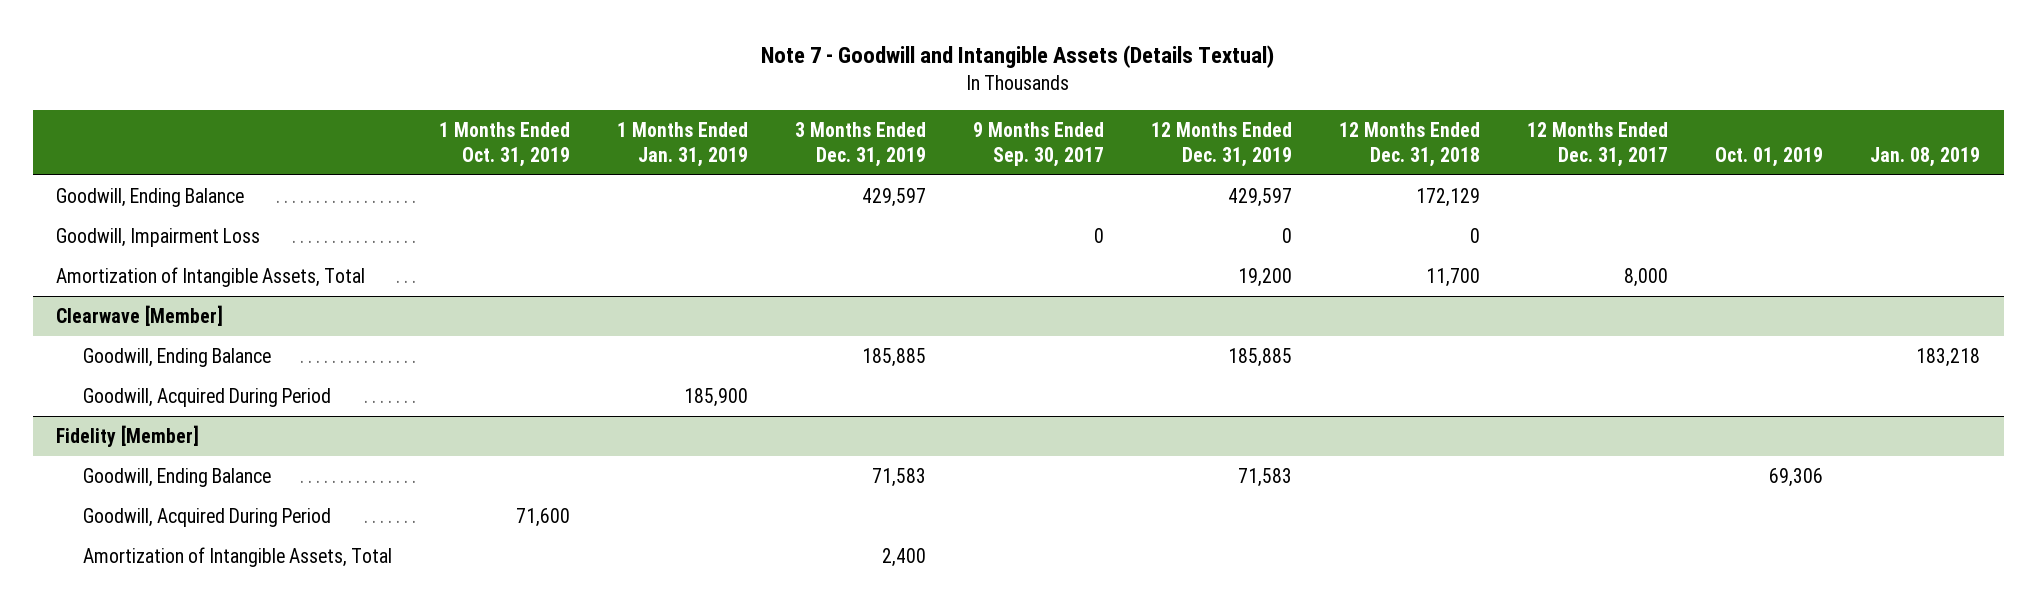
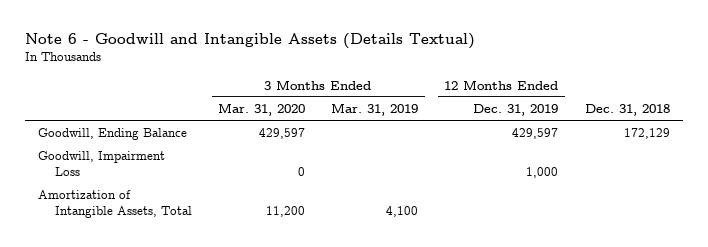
- Note 7 - Goodwill and Intangible Assets (Details Textual)
+ Note 6 - Goodwill and Intangible Assets (Details Textual)
- | 1 Months Ended Oct. 31, 2019 | 1 Months Ended Jan. 31, 2019 | 3 Months Ended Dec. 31, 2019 | 9 Months Ended Sep. 30, 2017 | 12 Months Ended Dec. 31, 2019 | 12 Months Ended Dec. 31, 2018 | 12 Months Ended Dec. 31, 2017 | Oct. 01, 2019 | Jan. 08, 2019
+ | 3 Months Ended Mar. 31, 2020 | 3 Months Ended Mar. 31, 2019 | 12 Months Ended Dec. 31, 2019 | Dec. 31, 2018
- Goodwill, Impairment Loss | | | | 0 | 0 | 0 | | |
- Amortization of Intangible Assets, Total | | | | | 19,200 | 11,700 | 8,000 | |
- Clearwave [Member]
- Goodwill, Ending Balance | | | 185,885 | | 185,885 | | | | 183,218
- Goodwill, Acquired During Period | | 185,900 | | | | | | |
- Fidelity [Member]
- Goodwill, Ending Balance | | | 71,583 | | 71,583 | | | 69,306 |
- Goodwill, Acquired During Period | 71,600 | | | | | | | |
+ Goodwill, Impairment Loss | 0 | | 1,000 |

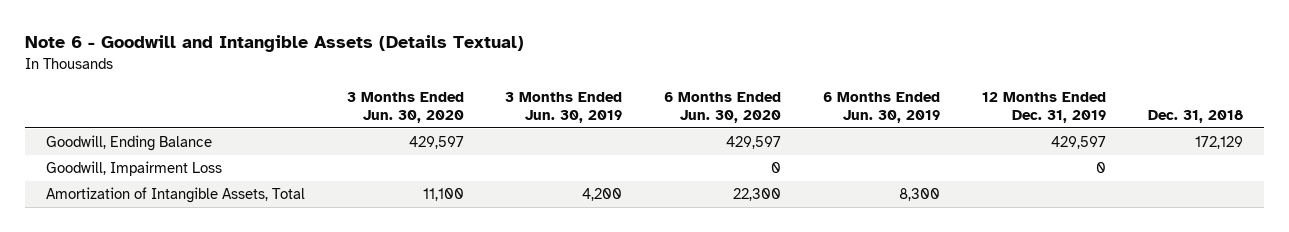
- | 3 Months Ended Mar. 31, 2020 | 3 Months Ended Mar. 31, 2019 | 12 Months Ended Dec. 31, 2019 | Dec. 31, 2018
+ | 3 Months Ended Jun. 30, 2020 | 3 Months Ended Jun. 30, 2019 | 6 Months Ended Jun. 30, 2020 | 6 Months Ended Jun. 30, 2019 | 12 Months Ended Dec. 31, 2019 | Dec. 31, 2018
- Goodwill, Impairment Loss | 0 | | 1,000 |
+ Goodwill, Impairment Loss | | | 0 | | 0 |

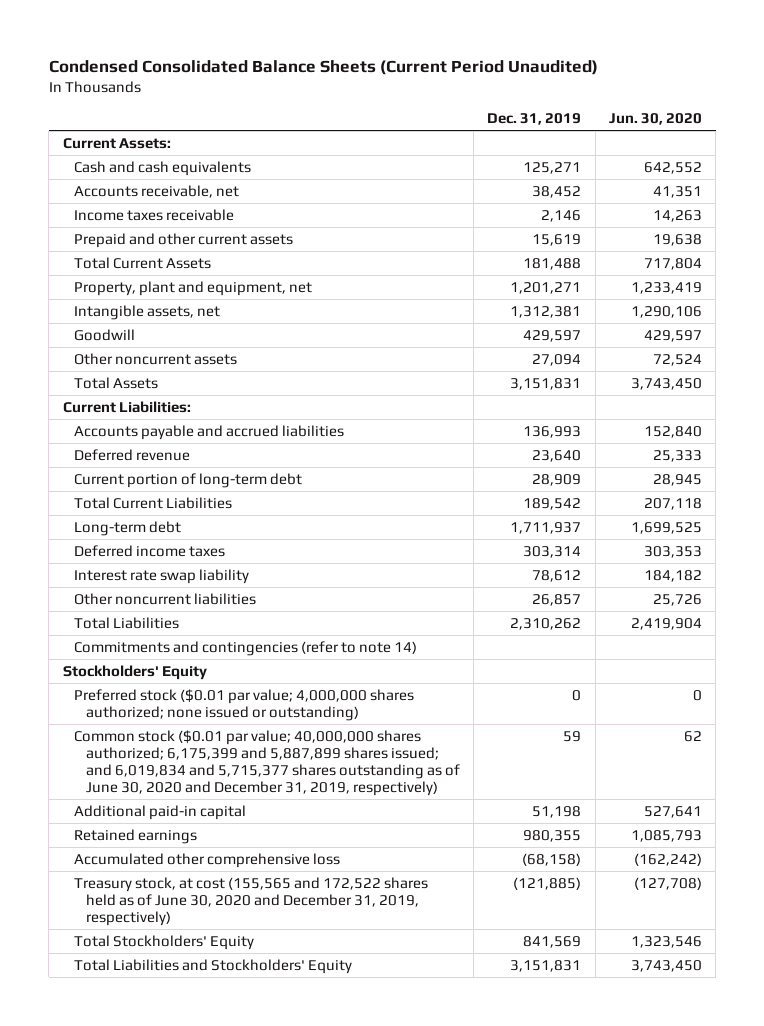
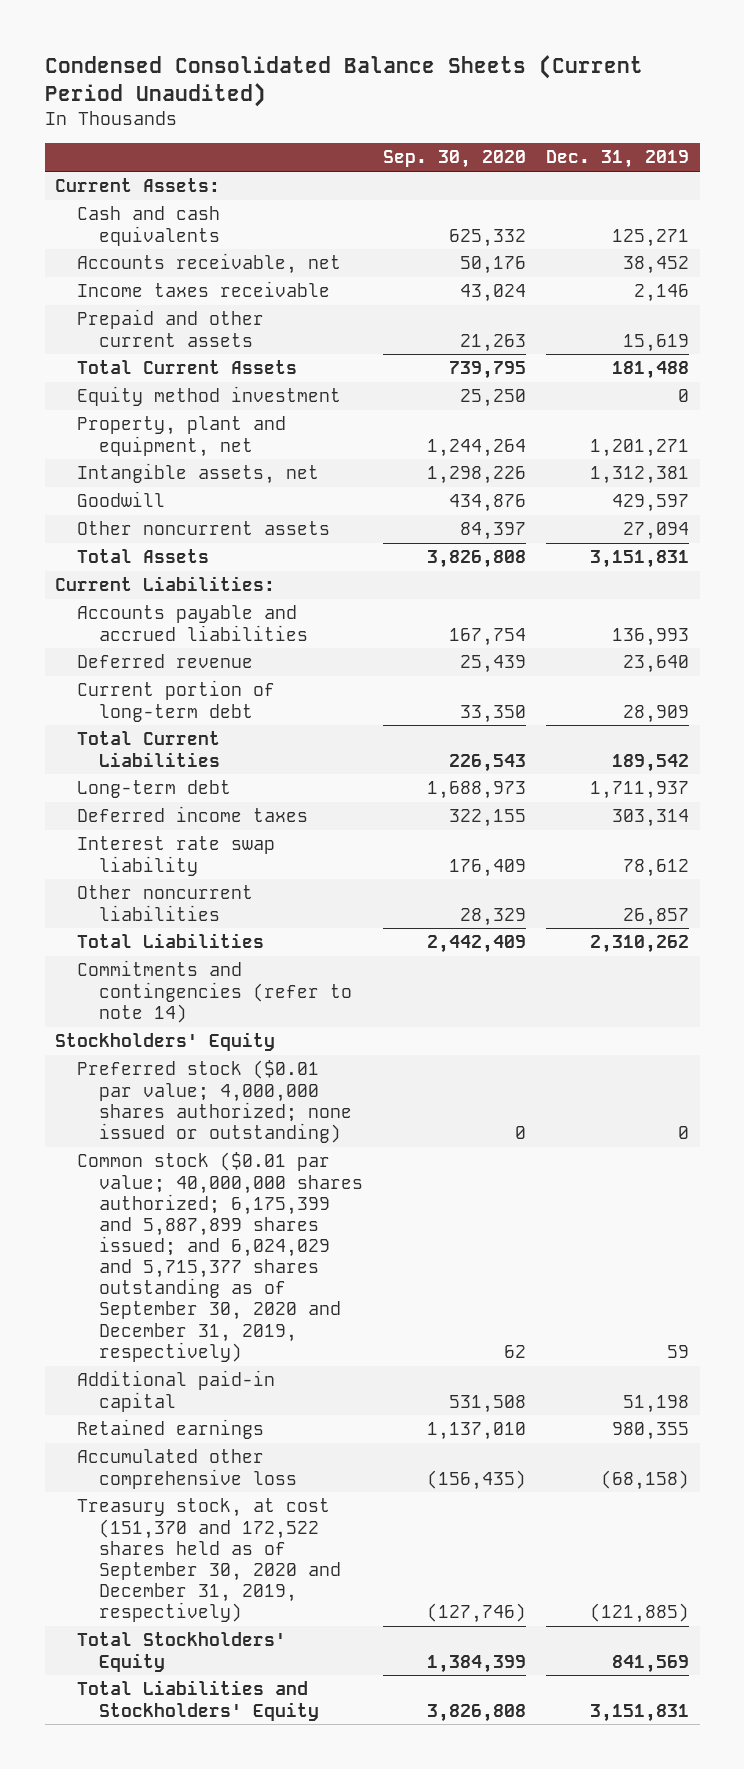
- | Dec. 31, 2019 | Jun. 30, 2020
+ | Sep. 30, 2020 | Dec. 31, 2019
+ Equity method investment | 25,250 | 0
- Common stock ($0.01 par value; 40,000,000 shares authorized; 6,175,399 and 5,887,899 shares issued; and 6,019,834 and 5,715,377 shares outstanding as of June 30, 2020 and December 31, 2019, respectively) | 59 | 62
+ Common stock ($0.01 par value; 40,000,000 shares authorized; 6,175,399 and 5,887,899 shares issued; and 6,024,029 and 5,715,377 shares outstanding as of September 30, 2020 and December 31, 2019, respectively) | 62 | 59
- Treasury stock, at cost (155,565 and 172,522 shares held as of June 30, 2020 and December 31, 2019, respectively) | (121,885) | (127,708)
+ Treasury stock, at cost (151,370 and 172,522 shares held as of September 30, 2020 and December 31, 2019, respectively) | (127,746) | (121,885)

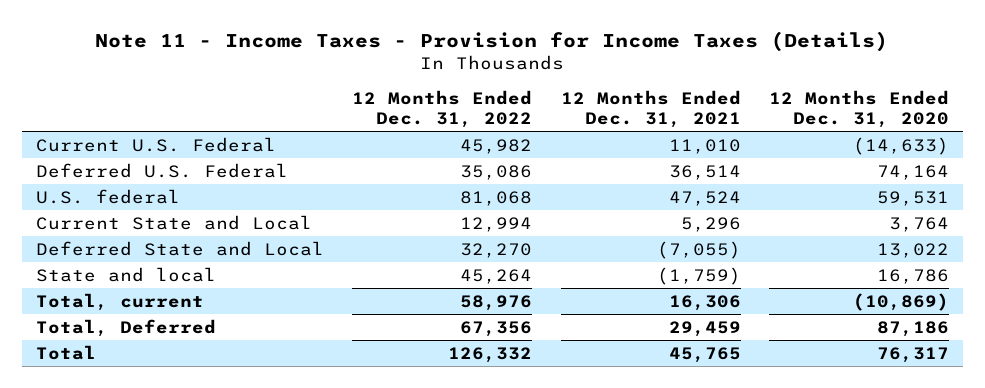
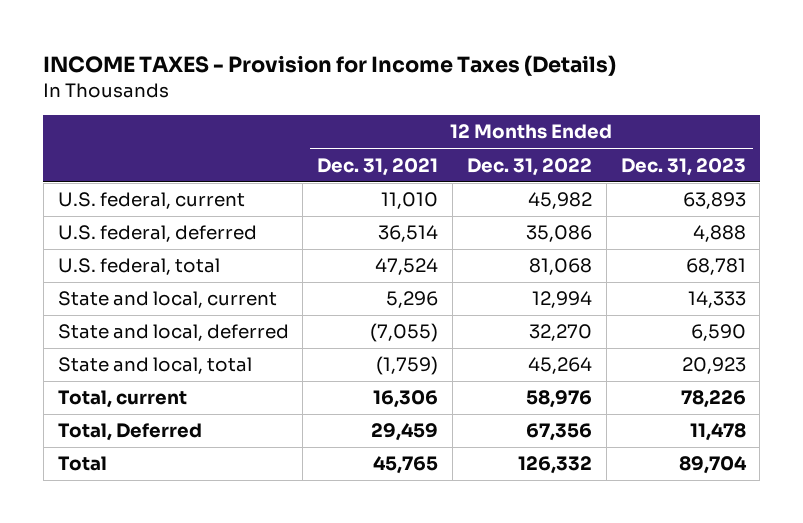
- Note 11 - Income Taxes - Provision for Income Taxes (Details)
+ INCOME TAXES - Provision for Income Taxes (Details)
- | 12 Months Ended Dec. 31, 2022 | 12 Months Ended Dec. 31, 2021 | 12 Months Ended Dec. 31, 2020
+ | 12 Months Ended Dec. 31, 2021 | 12 Months Ended Dec. 31, 2022 | 12 Months Ended Dec. 31, 2023
- Current U.S. Federal | 45,982 | 11,010 | (14,633)
- Deferred U.S. Federal | 35,086 | 36,514 | 74,164
- U.S. federal | 81,068 | 47,524 | 59,531
- Current State and Local | 12,994 | 5,296 | 3,764
- Deferred State and Local | 32,270 | (7,055) | 13,022
- State and local | 45,264 | (1,759) | 16,786
+ U.S. federal, current | 11,010 | 45,982 | 63,893
+ U.S. federal, deferred | 36,514 | 35,086 | 4,888
+ U.S. federal, total | 47,524 | 81,068 | 68,781
+ State and local, current | 5,296 | 12,994 | 14,333
+ State and local, deferred | (7,055) | 32,270 | 6,590
+ State and local, total | (1,759) | 45,264 | 20,923

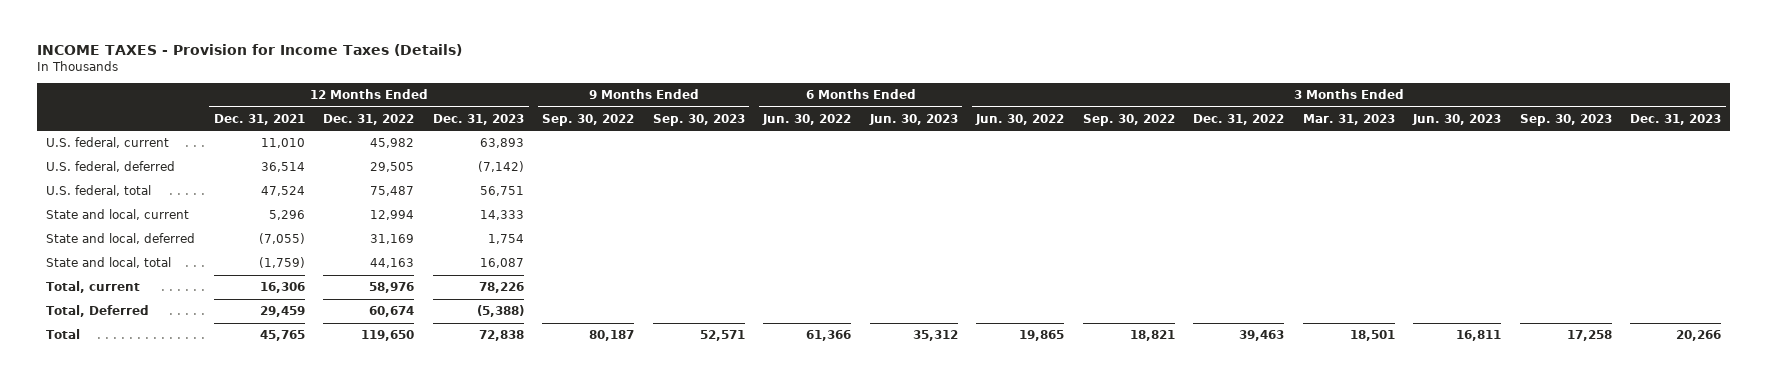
- | 12 Months Ended Dec. 31, 2021 | 12 Months Ended Dec. 31, 2022 | 12 Months Ended Dec. 31, 2023
+ | 12 Months Ended Dec. 31, 2021 | 12 Months Ended Dec. 31, 2022 | 12 Months Ended Dec. 31, 2023 | 9 Months Ended Sep. 30, 2022 | 9 Months Ended Sep. 30, 2023 | 6 Months Ended Jun. 30, 2022 | 6 Months Ended Jun. 30, 2023 | 3 Months Ended Jun. 30, 2022 | 3 Months Ended Sep. 30, 2022 | 3 Months Ended Dec. 31, 2022 | 3 Months Ended Mar. 31, 2023 | 3 Months Ended Jun. 30, 2023 | 3 Months Ended Sep. 30, 2023 | 3 Months Ended Dec. 31, 2023
- U.S. federal, deferred | 36,514 | 35,086 | 4,888
- U.S. federal, total | 47,524 | 81,068 | 68,781
+ U.S. federal, deferred | 36,514 | 29,505 | (7,142) | | | | | | | | | | |
+ U.S. federal, total | 47,524 | 75,487 | 56,751 | | | | | | | | | | |
- State and local, deferred | (7,055) | 32,270 | 6,590
- State and local, total | (1,759) | 45,264 | 20,923
+ State and local, deferred | (7,055) | 31,169 | 1,754 | | | | | | | | | | |
+ State and local, total | (1,759) | 44,163 | 16,087 | | | | | | | | | | |
- Total, Deferred | 29,459 | 67,356 | 11,478
- Total | 45,765 | 126,332 | 89,704
+ Total, Deferred | 29,459 | 60,674 | (5,388) | | | | | | | | | | |
+ Total | 45,765 | 119,650 | 72,838 | 80,187 | 52,571 | 61,366 | 35,312 | 19,865 | 18,821 | 39,463 | 18,501 | 16,811 | 17,258 | 20,266

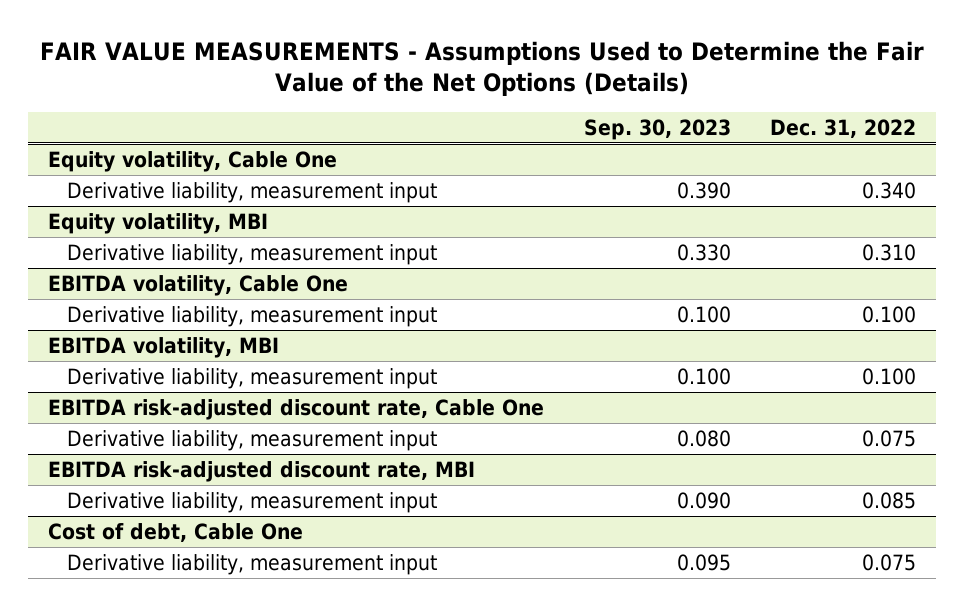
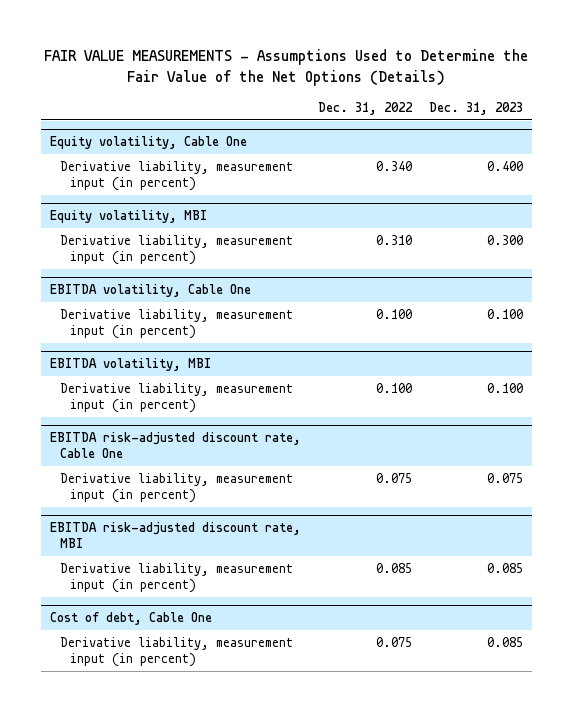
- | Sep. 30, 2023 | Dec. 31, 2022
+ | Dec. 31, 2022 | Dec. 31, 2023
@ Equity volatility, Cable One
- Derivative liability, measurement input | 0.390 | 0.340
+ Derivative liability, measurement input (in percent) | 0.340 | 0.400
@ Equity volatility, MBI
- Derivative liability, measurement input | 0.330 | 0.310
+ Derivative liability, measurement input (in percent) | 0.310 | 0.300
@ EBITDA volatility, Cable One
- Derivative liability, measurement input | 0.100 | 0.100
+ Derivative liability, measurement input (in percent) | 0.100 | 0.100
@ EBITDA volatility, MBI
- Derivative liability, measurement input | 0.100 | 0.100
+ Derivative liability, measurement input (in percent) | 0.100 | 0.100
@ EBITDA risk-adjusted discount rate, Cable One
- Derivative liability, measurement input | 0.080 | 0.075
+ Derivative liability, measurement input (in percent) | 0.075 | 0.075
@ EBITDA risk-adjusted discount rate, MBI
- Derivative liability, measurement input | 0.090 | 0.085
+ Derivative liability, measurement input (in percent) | 0.085 | 0.085
@ Cost of debt, Cable One
- Derivative liability, measurement input | 0.095 | 0.075
+ Derivative liability, measurement input (in percent) | 0.075 | 0.085

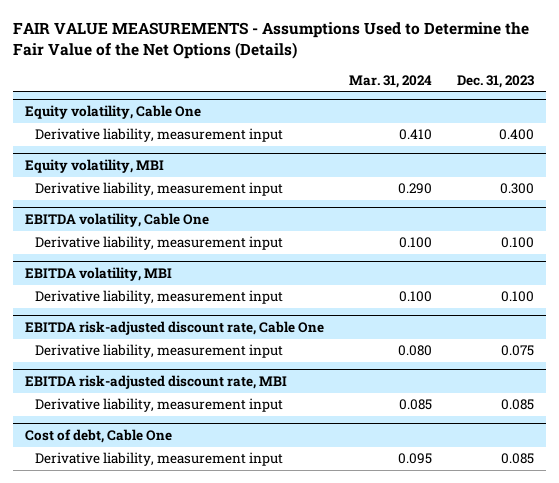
- | Dec. 31, 2022 | Dec. 31, 2023
+ | Mar. 31, 2024 | Dec. 31, 2023
@ Equity volatility, Cable One
- Derivative liability, measurement input (in percent) | 0.340 | 0.400
+ Derivative liability, measurement input | 0.410 | 0.400
@ Equity volatility, MBI
- Derivative liability, measurement input (in percent) | 0.310 | 0.300
+ Derivative liability, measurement input | 0.290 | 0.300
@ EBITDA volatility, Cable One
- Derivative liability, measurement input (in percent) | 0.100 | 0.100
+ Derivative liability, measurement input | 0.100 | 0.100
@ EBITDA volatility, MBI
- Derivative liability, measurement input (in percent) | 0.100 | 0.100
+ Derivative liability, measurement input | 0.100 | 0.100
@ EBITDA risk-adjusted discount rate, Cable One
- Derivative liability, measurement input (in percent) | 0.075 | 0.075
+ Derivative liability, measurement input | 0.080 | 0.075
@ EBITDA risk-adjusted discount rate, MBI
- Derivative liability, measurement input (in percent) | 0.085 | 0.085
+ Derivative liability, measurement input | 0.085 | 0.085
@ Cost of debt, Cable One
- Derivative liability, measurement input (in percent) | 0.075 | 0.085
+ Derivative liability, measurement input | 0.095 | 0.085

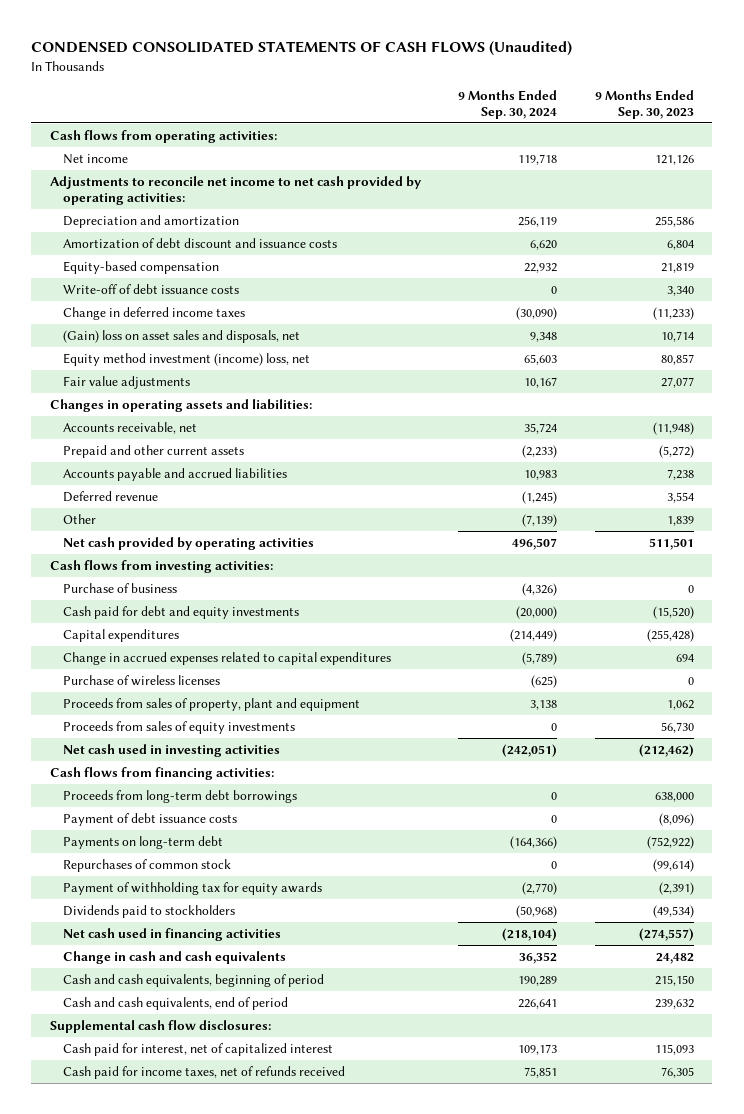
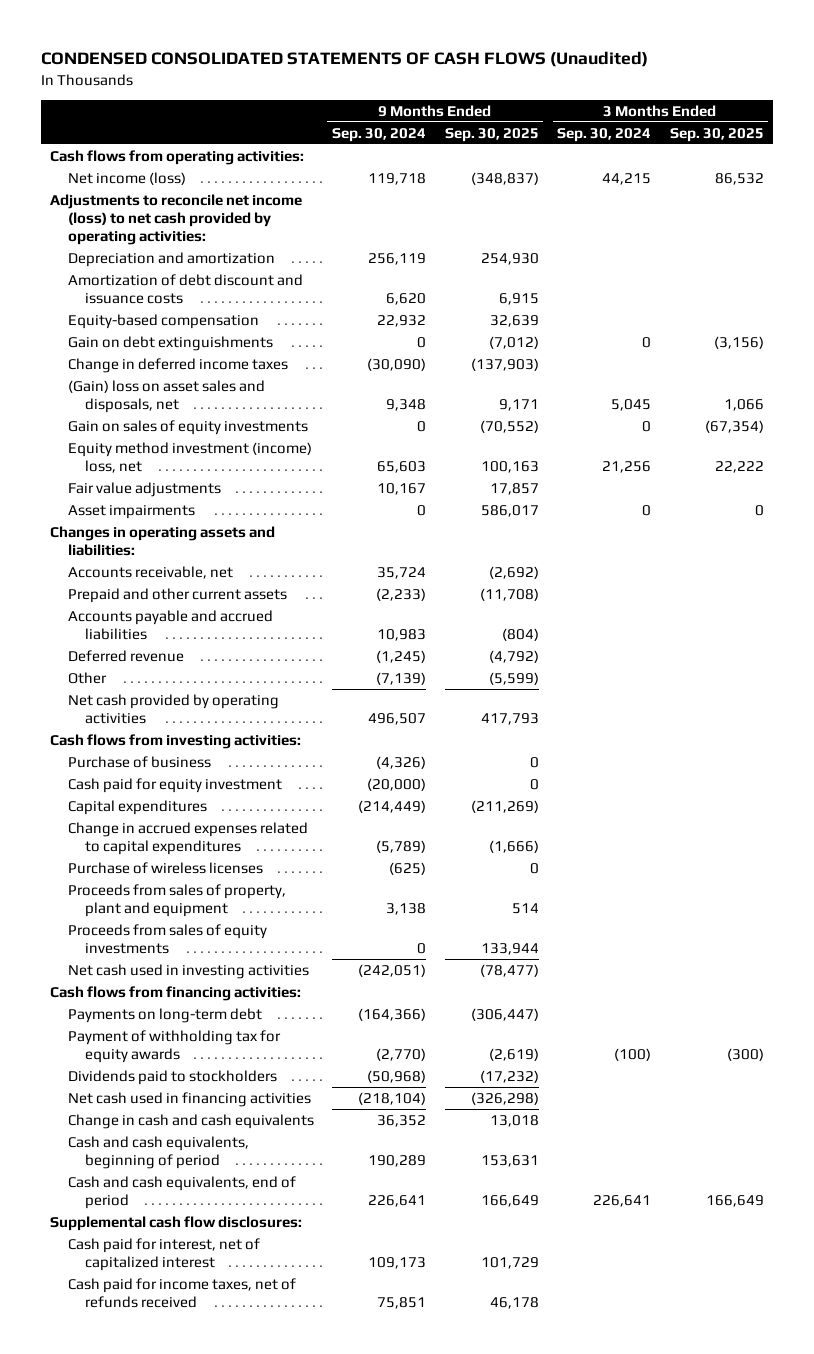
- | 9 Months Ended Sep. 30, 2024 | 9 Months Ended Sep. 30, 2023
+ | 9 Months Ended Sep. 30, 2024 | 9 Months Ended Sep. 30, 2025 | 3 Months Ended Sep. 30, 2024 | 3 Months Ended Sep. 30, 2025
- Net income | 119,718 | 121,126
- Adjustments to reconcile net income to net cash provided by operating activities:
+ Net income (loss) | 119,718 | (348,837) | 44,215 | 86,532
+ Adjustments to reconcile net income (loss) to net cash provided by operating activities:
- Write-off of debt issuance costs | 0 | 3,340
+ Gain on debt extinguishments | 0 | (7,012) | 0 | (3,156)
+ Gain on sales of equity investments | 0 | (70,552) | 0 | (67,354)
+ Asset impairments | 0 | 586,017 | 0 | 0
- Cash paid for debt and equity investments | (20,000) | (15,520)
+ Cash paid for equity investment | (20,000) | 0 | |
- Proceeds from long-term debt borrowings | 0 | 638,000
- Payment of debt issuance costs | 0 | (8,096)
- Repurchases of common stock | 0 | (99,614)

